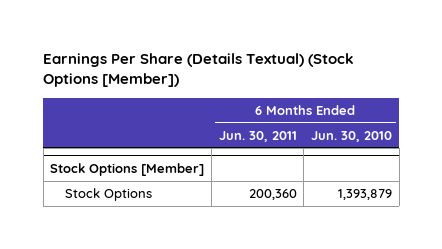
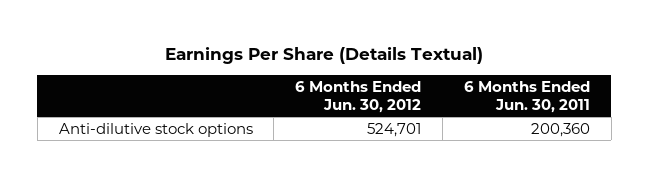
- Earnings Per Share (Details Textual) (Stock Options [Member])
+ Earnings Per Share (Details Textual)
- | 6 Months Ended Jun. 30, 2011 | 6 Months Ended Jun. 30, 2010
+ | 6 Months Ended Jun. 30, 2012 | 6 Months Ended Jun. 30, 2011
- Stock Options [Member]
- Stock Options | 200,360 | 1,393,879
+ Anti-dilutive stock options | 524,701 | 200,360

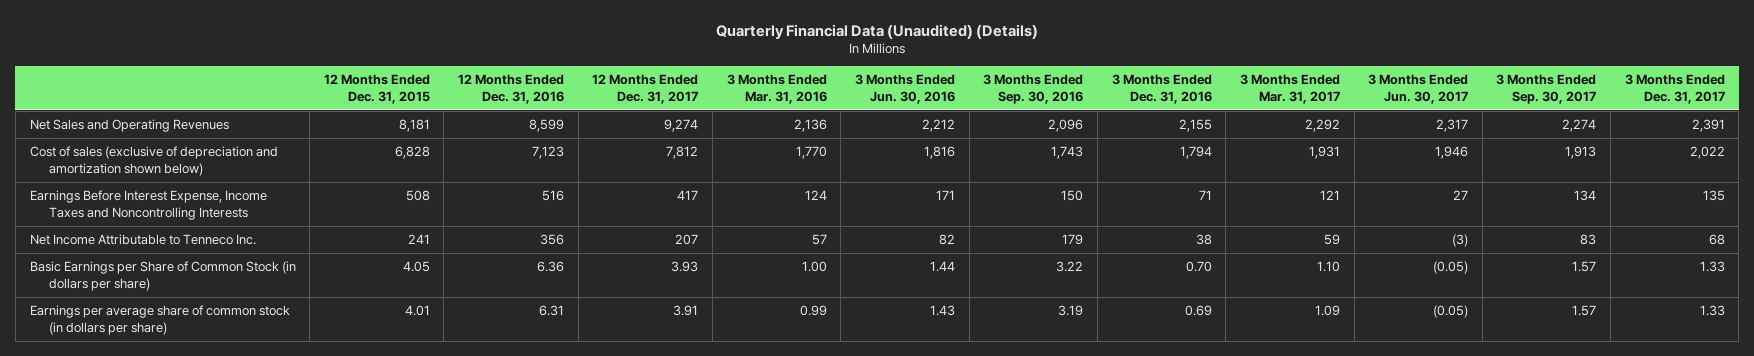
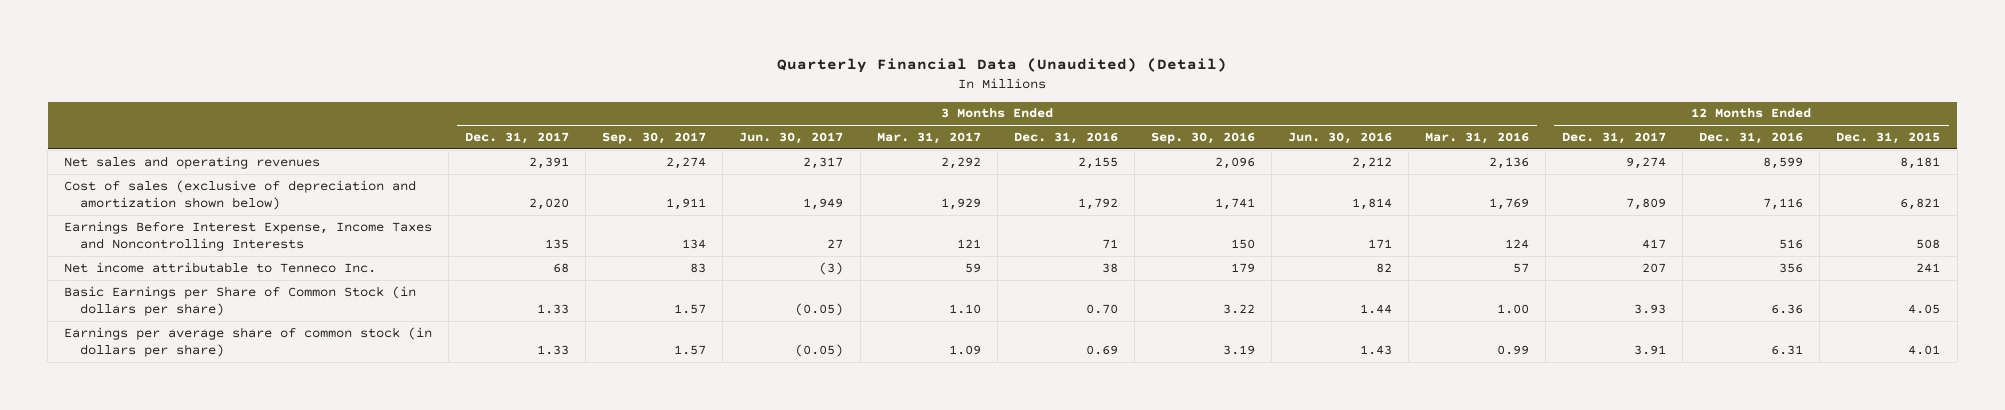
- Quarterly Financial Data (Unaudited) (Details)
+ Quarterly Financial Data (Unaudited) (Detail)
- | 12 Months Ended Dec. 31, 2015 | 12 Months Ended Dec. 31, 2016 | 12 Months Ended Dec. 31, 2017 | 3 Months Ended Mar. 31, 2016 | 3 Months Ended Jun. 30, 2016 | 3 Months Ended Sep. 30, 2016 | 3 Months Ended Dec. 31, 2016 | 3 Months Ended Mar. 31, 2017 | 3 Months Ended Jun. 30, 2017 | 3 Months Ended Sep. 30, 2017 | 3 Months Ended Dec. 31, 2017
+ | 3 Months Ended Dec. 31, 2017 | 3 Months Ended Sep. 30, 2017 | 3 Months Ended Jun. 30, 2017 | 3 Months Ended Mar. 31, 2017 | 3 Months Ended Dec. 31, 2016 | 3 Months Ended Sep. 30, 2016 | 3 Months Ended Jun. 30, 2016 | 3 Months Ended Mar. 31, 2016 | 12 Months Ended Dec. 31, 2017 | 12 Months Ended Dec. 31, 2016 | 12 Months Ended Dec. 31, 2015
- Net Sales and Operating Revenues | 8,181 | 8,599 | 9,274 | 2,136 | 2,212 | 2,096 | 2,155 | 2,292 | 2,317 | 2,274 | 2,391
- Cost of sales (exclusive of depreciation and amortization shown below) | 6,828 | 7,123 | 7,812 | 1,770 | 1,816 | 1,743 | 1,794 | 1,931 | 1,946 | 1,913 | 2,022
+ Net sales and operating revenues | 2,391 | 2,274 | 2,317 | 2,292 | 2,155 | 2,096 | 2,212 | 2,136 | 9,274 | 8,599 | 8,181
+ Cost of sales (exclusive of depreciation and amortization shown below) | 2,020 | 1,911 | 1,949 | 1,929 | 1,792 | 1,741 | 1,814 | 1,769 | 7,809 | 7,116 | 6,821
- Net Income Attributable to Tenneco Inc. | 241 | 356 | 207 | 57 | 82 | 179 | 38 | 59 | (3) | 83 | 68
+ Net income attributable to Tenneco Inc. | 68 | 83 | (3) | 59 | 38 | 179 | 82 | 57 | 207 | 356 | 241

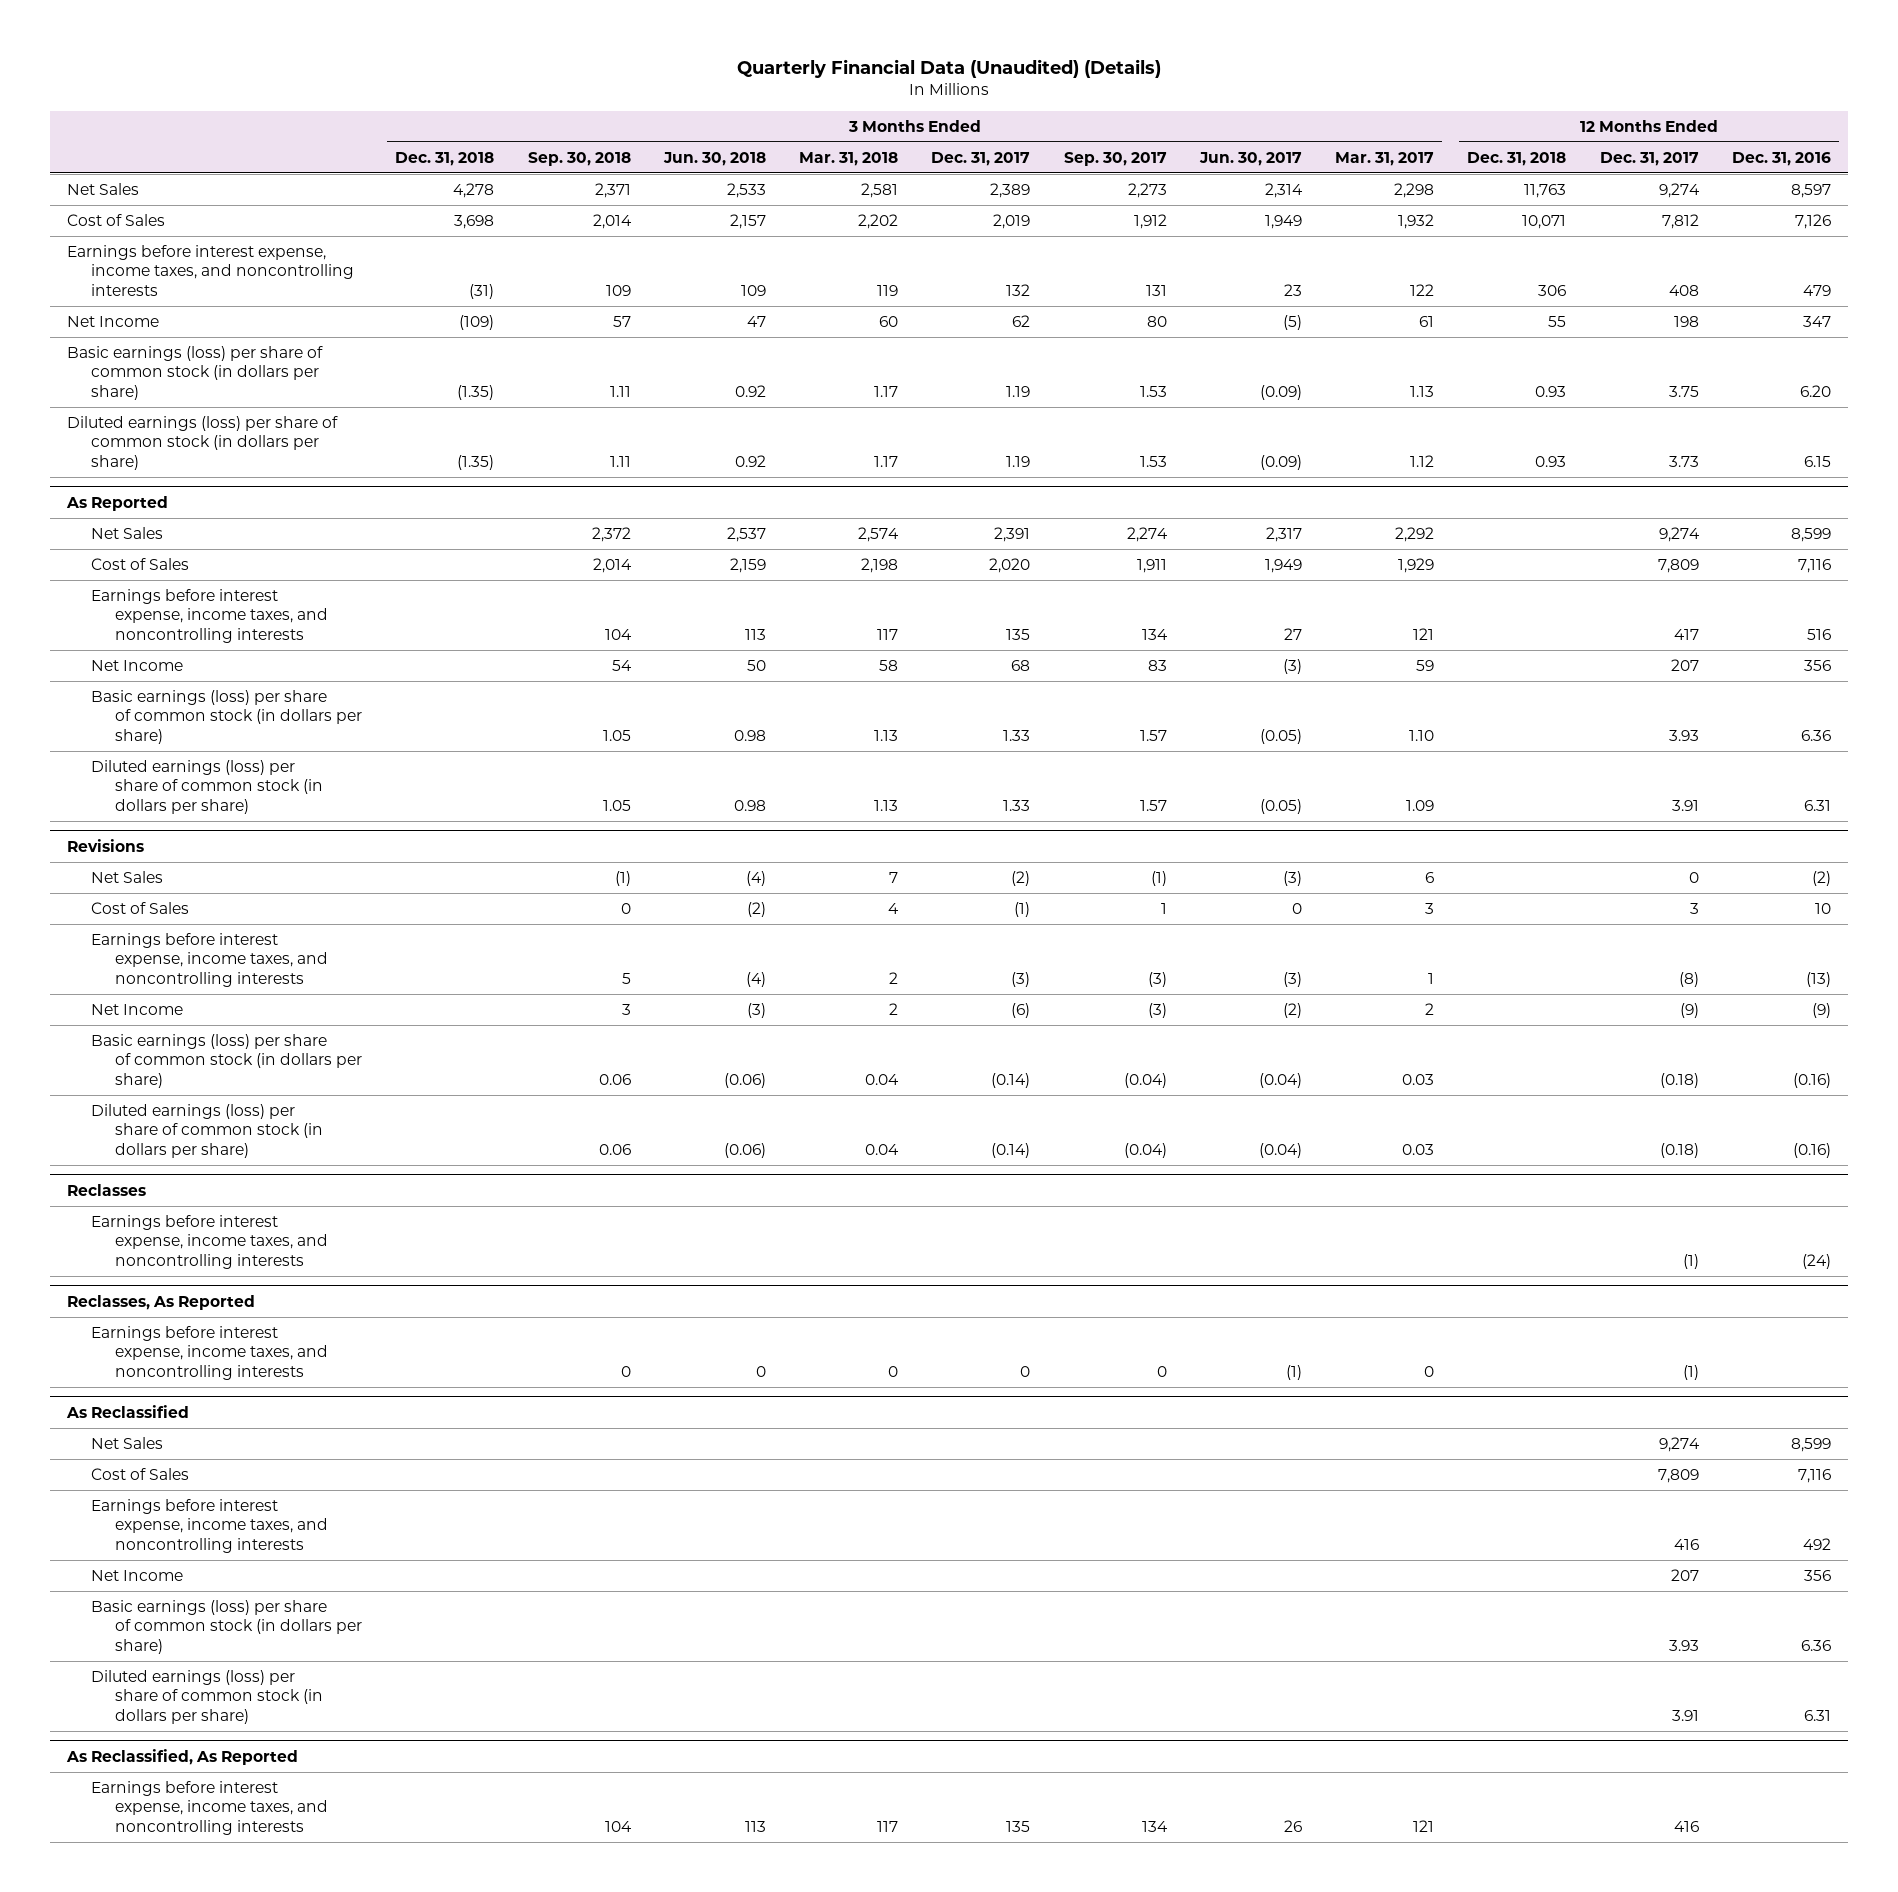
- Quarterly Financial Data (Unaudited) (Detail)
+ Quarterly Financial Data (Unaudited) (Details)
- | 3 Months Ended Dec. 31, 2017 | 3 Months Ended Sep. 30, 2017 | 3 Months Ended Jun. 30, 2017 | 3 Months Ended Mar. 31, 2017 | 3 Months Ended Dec. 31, 2016 | 3 Months Ended Sep. 30, 2016 | 3 Months Ended Jun. 30, 2016 | 3 Months Ended Mar. 31, 2016 | 12 Months Ended Dec. 31, 2017 | 12 Months Ended Dec. 31, 2016 | 12 Months Ended Dec. 31, 2015
+ | 3 Months Ended Dec. 31, 2018 | 3 Months Ended Sep. 30, 2018 | 3 Months Ended Jun. 30, 2018 | 3 Months Ended Mar. 31, 2018 | 3 Months Ended Dec. 31, 2017 | 3 Months Ended Sep. 30, 2017 | 3 Months Ended Jun. 30, 2017 | 3 Months Ended Mar. 31, 2017 | 12 Months Ended Dec. 31, 2018 | 12 Months Ended Dec. 31, 2017 | 12 Months Ended Dec. 31, 2016
- Net sales and operating revenues | 2,391 | 2,274 | 2,317 | 2,292 | 2,155 | 2,096 | 2,212 | 2,136 | 9,274 | 8,599 | 8,181
- Cost of sales (exclusive of depreciation and amortization shown below) | 2,020 | 1,911 | 1,949 | 1,929 | 1,792 | 1,741 | 1,814 | 1,769 | 7,809 | 7,116 | 6,821
- Earnings Before Interest Expense, Income Taxes and Noncontrolling Interests | 135 | 134 | 27 | 121 | 71 | 150 | 171 | 124 | 417 | 516 | 508
- Net income attributable to Tenneco Inc. | 68 | 83 | (3) | 59 | 38 | 179 | 82 | 57 | 207 | 356 | 241
- Basic Earnings per Share of Common Stock (in dollars per share) | 1.33 | 1.57 | (0.05) | 1.10 | 0.70 | 3.22 | 1.44 | 1.00 | 3.93 | 6.36 | 4.05
- Earnings per average share of common stock (in dollars per share) | 1.33 | 1.57 | (0.05) | 1.09 | 0.69 | 3.19 | 1.43 | 0.99 | 3.91 | 6.31 | 4.01
+ Net Sales | 4,278 | 2,371 | 2,533 | 2,581 | 2,389 | 2,273 | 2,314 | 2,298 | 11,763 | 9,274 | 8,597
+ Cost of Sales | 3,698 | 2,014 | 2,157 | 2,202 | 2,019 | 1,912 | 1,949 | 1,932 | 10,071 | 7,812 | 7,126
+ Earnings before interest expense, income taxes, and noncontrolling interests | (31) | 109 | 109 | 119 | 132 | 131 | 23 | 122 | 306 | 408 | 479
+ Net Income | (109) | 57 | 47 | 60 | 62 | 80 | (5) | 61 | 55 | 198 | 347
+ Basic earnings (loss) per share of common stock (in dollars per share) | (1.35) | 1.11 | 0.92 | 1.17 | 1.19 | 1.53 | (0.09) | 1.13 | 0.93 | 3.75 | 6.20
+ Diluted earnings (loss) per share of common stock (in dollars per share) | (1.35) | 1.11 | 0.92 | 1.17 | 1.19 | 1.53 | (0.09) | 1.12 | 0.93 | 3.73 | 6.15
+ As Reported
+ Net Sales | | 2,372 | 2,537 | 2,574 | 2,391 | 2,274 | 2,317 | 2,292 | | 9,274 | 8,599
+ Cost of Sales | | 2,014 | 2,159 | 2,198 | 2,020 | 1,911 | 1,949 | 1,929 | | 7,809 | 7,116
+ Earnings before interest expense, income taxes, and noncontrolling interests | | 104 | 113 | 117 | 135 | 134 | 27 | 121 | | 417 | 516
+ Net Income | | 54 | 50 | 58 | 68 | 83 | (3) | 59 | | 207 | 356
+ Basic earnings (loss) per share of common stock (in dollars per share) | | 1.05 | 0.98 | 1.13 | 1.33 | 1.57 | (0.05) | 1.10 | | 3.93 | 6.36
+ Diluted earnings (loss) per share of common stock (in dollars per share) | | 1.05 | 0.98 | 1.13 | 1.33 | 1.57 | (0.05) | 1.09 | | 3.91 | 6.31
+ Revisions
+ Net Sales | | (1) | (4) | 7 | (2) | (1) | (3) | 6 | | 0 | (2)
+ Cost of Sales | | 0 | (2) | 4 | (1) | 1 | 0 | 3 | | 3 | 10
+ Earnings before interest expense, income taxes, and noncontrolling interests | | 5 | (4) | 2 | (3) | (3) | (3) | 1 | | (8) | (13)
+ Net Income | | 3 | (3) | 2 | (6) | (3) | (2) | 2 | | (9) | (9)
+ Basic earnings (loss) per share of common stock (in dollars per share) | | 0.06 | (0.06) | 0.04 | (0.14) | (0.04) | (0.04) | 0.03 | | (0.18) | (0.16)
+ Diluted earnings (loss) per share of common stock (in dollars per share) | | 0.06 | (0.06) | 0.04 | (0.14) | (0.04) | (0.04) | 0.03 | | (0.18) | (0.16)
+ Reclasses
+ Earnings before interest expense, income taxes, and noncontrolling interests | | | | | | | | | | (1) | (24)
+ Reclasses, As Reported
+ Earnings before interest expense, income taxes, and noncontrolling interests | | 0 | 0 | 0 | 0 | 0 | (1) | 0 | | (1) |
+ As Reclassified
+ Net Sales | | | | | | | | | | 9,274 | 8,599
+ Cost of Sales | | | | | | | | | | 7,809 | 7,116
+ Earnings before interest expense, income taxes, and noncontrolling interests | | | | | | | | | | 416 | 492
+ Net Income | | | | | | | | | | 207 | 356
+ Basic earnings (loss) per share of common stock (in dollars per share) | | | | | | | | | | 3.93 | 6.36
+ Diluted earnings (loss) per share of common stock (in dollars per share) | | | | | | | | | | 3.91 | 6.31
+ As Reclassified, As Reported
+ Earnings before interest expense, income taxes, and noncontrolling interests | | 104 | 113 | 117 | 135 | 134 | 26 | 121 | | 416 |

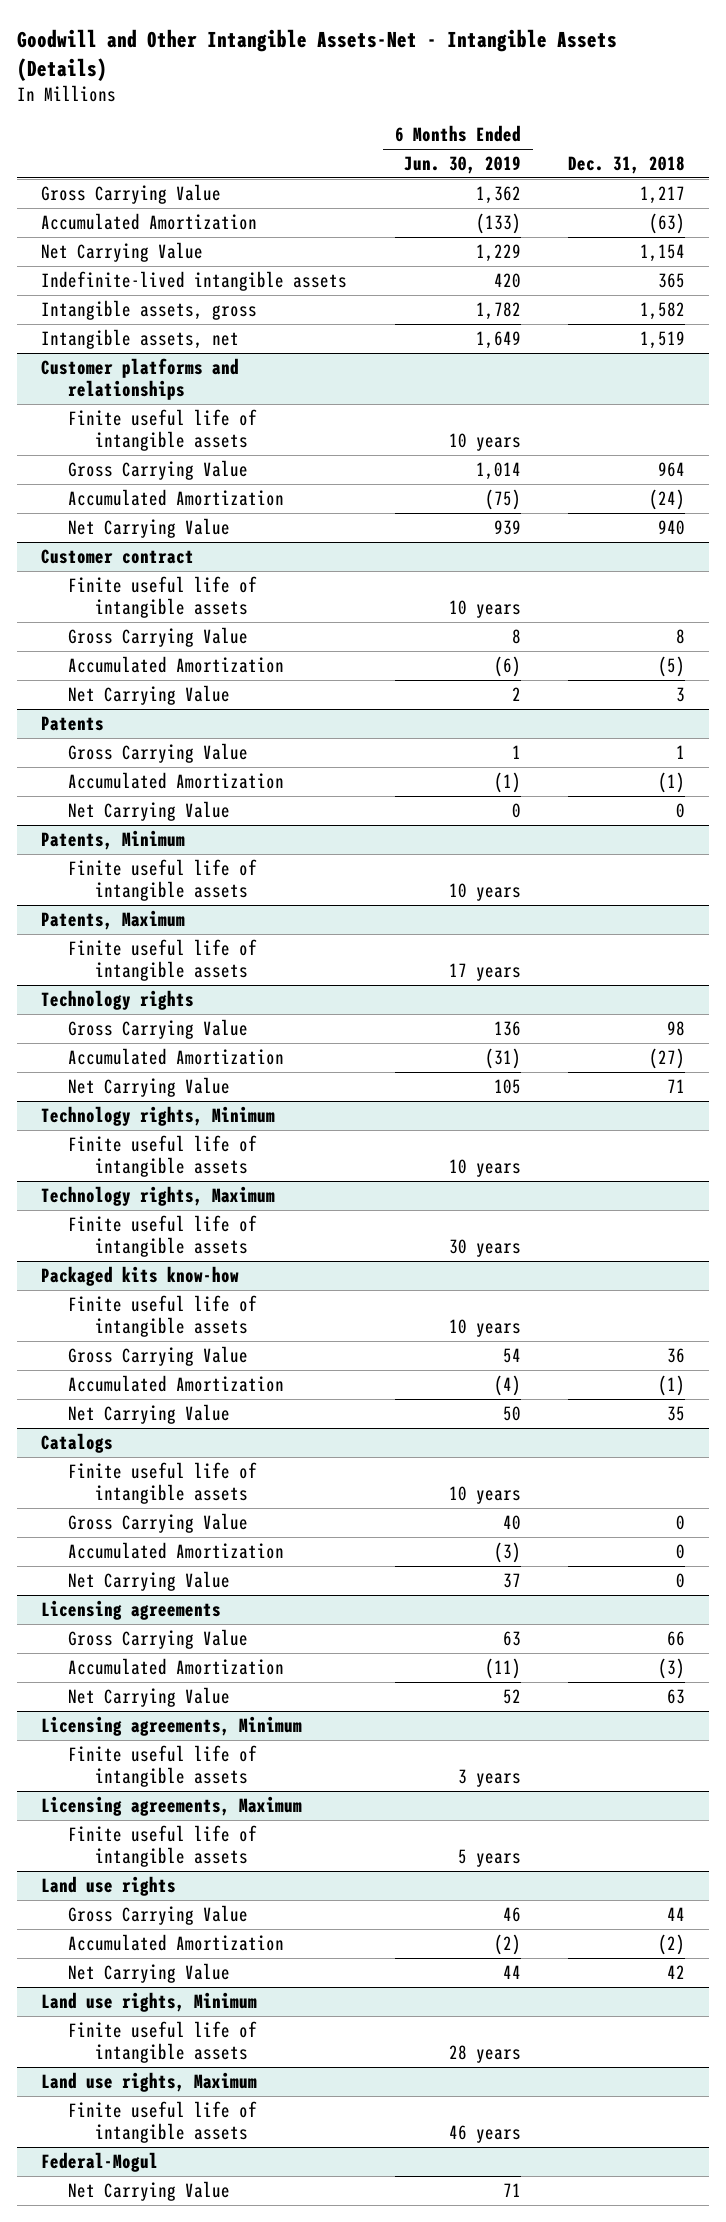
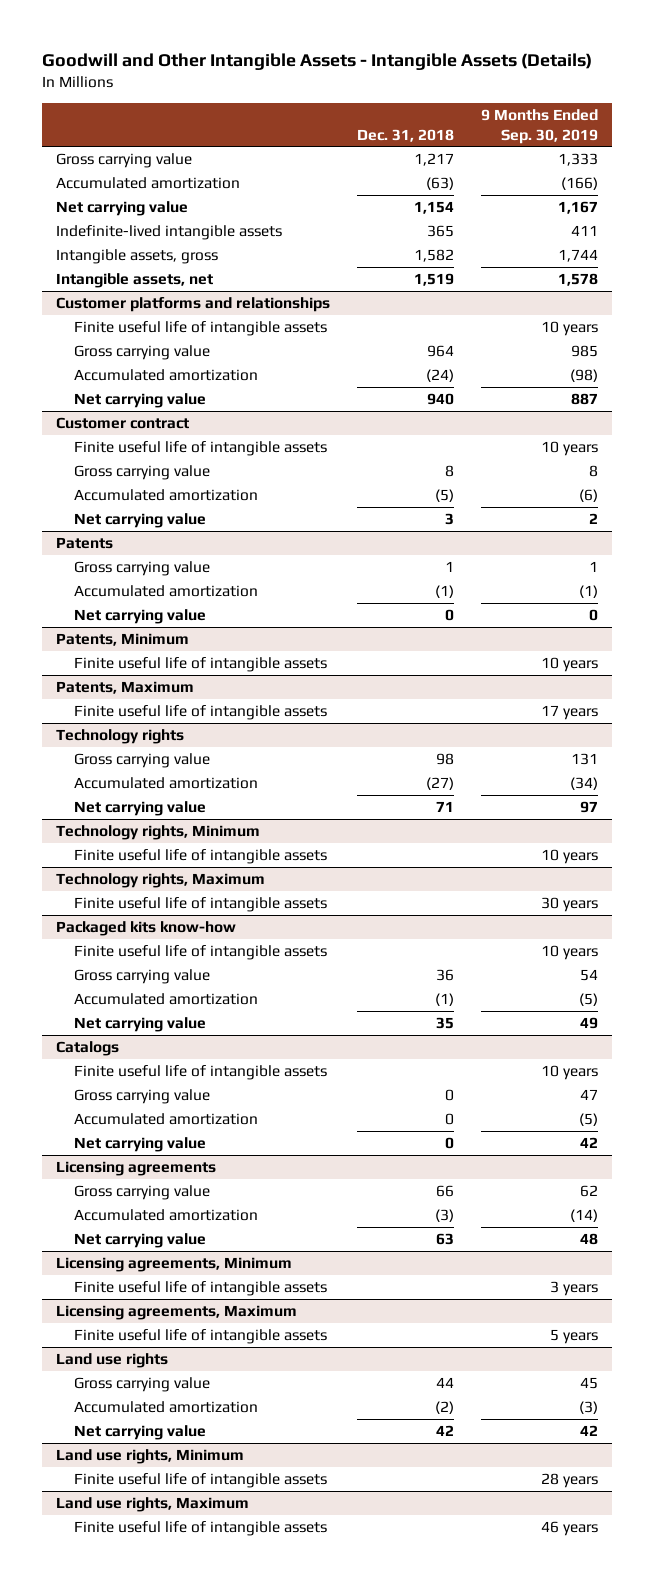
- Goodwill and Other Intangible Assets-Net - Intangible Assets (Details)
+ Goodwill and Other Intangible Assets - Intangible Assets (Details)
- | 6 Months Ended Jun. 30, 2019 | Dec. 31, 2018
+ | Dec. 31, 2018 | 9 Months Ended Sep. 30, 2019
- Gross Carrying Value | 1,362 | 1,217
- Accumulated Amortization | (133) | (63)
- Net Carrying Value | 1,229 | 1,154
+ Gross carrying value | 1,217 | 1,333
+ Accumulated amortization | (63) | (166)
+ Net carrying value | 1,154 | 1,167
@ Customer platforms and relationships
- Gross Carrying Value | 1,014 | 964
- Accumulated Amortization | (75) | (24)
- Net Carrying Value | 939 | 940
+ Gross carrying value | 964 | 985
+ Accumulated amortization | (24) | (98)
+ Net carrying value | 940 | 887
@ Customer contract
- Gross Carrying Value | 8 | 8
- Accumulated Amortization | (6) | (5)
- Net Carrying Value | 2 | 3
+ Gross carrying value | 8 | 8
+ Accumulated amortization | (5) | (6)
+ Net carrying value | 3 | 2
@ Patents
- Gross Carrying Value | 1 | 1
- Accumulated Amortization | (1) | (1)
- Net Carrying Value | 0 | 0
+ Gross carrying value | 1 | 1
+ Accumulated amortization | (1) | (1)
+ Net carrying value | 0 | 0
@ Technology rights
- Gross Carrying Value | 136 | 98
- Accumulated Amortization | (31) | (27)
- Net Carrying Value | 105 | 71
+ Gross carrying value | 98 | 131
+ Accumulated amortization | (27) | (34)
+ Net carrying value | 71 | 97
@ Packaged kits know-how
- Gross Carrying Value | 54 | 36
- Accumulated Amortization | (4) | (1)
- Net Carrying Value | 50 | 35
+ Gross carrying value | 36 | 54
+ Accumulated amortization | (1) | (5)
+ Net carrying value | 35 | 49
@ Catalogs
- Gross Carrying Value | 40 | 0
- Accumulated Amortization | (3) | 0
- Net Carrying Value | 37 | 0
+ Gross carrying value | 0 | 47
+ Accumulated amortization | 0 | (5)
+ Net carrying value | 0 | 42
@ Licensing agreements
- Gross Carrying Value | 63 | 66
- Accumulated Amortization | (11) | (3)
- Net Carrying Value | 52 | 63
+ Gross carrying value | 66 | 62
+ Accumulated amortization | (3) | (14)
+ Net carrying value | 63 | 48
@ Land use rights
- Gross Carrying Value | 46 | 44
- Accumulated Amortization | (2) | (2)
- Net Carrying Value | 44 | 42
+ Gross carrying value | 44 | 45
+ Accumulated amortization | (2) | (3)
+ Net carrying value | 42 | 42
- Federal-Mogul
- Net Carrying Value | 71 |

